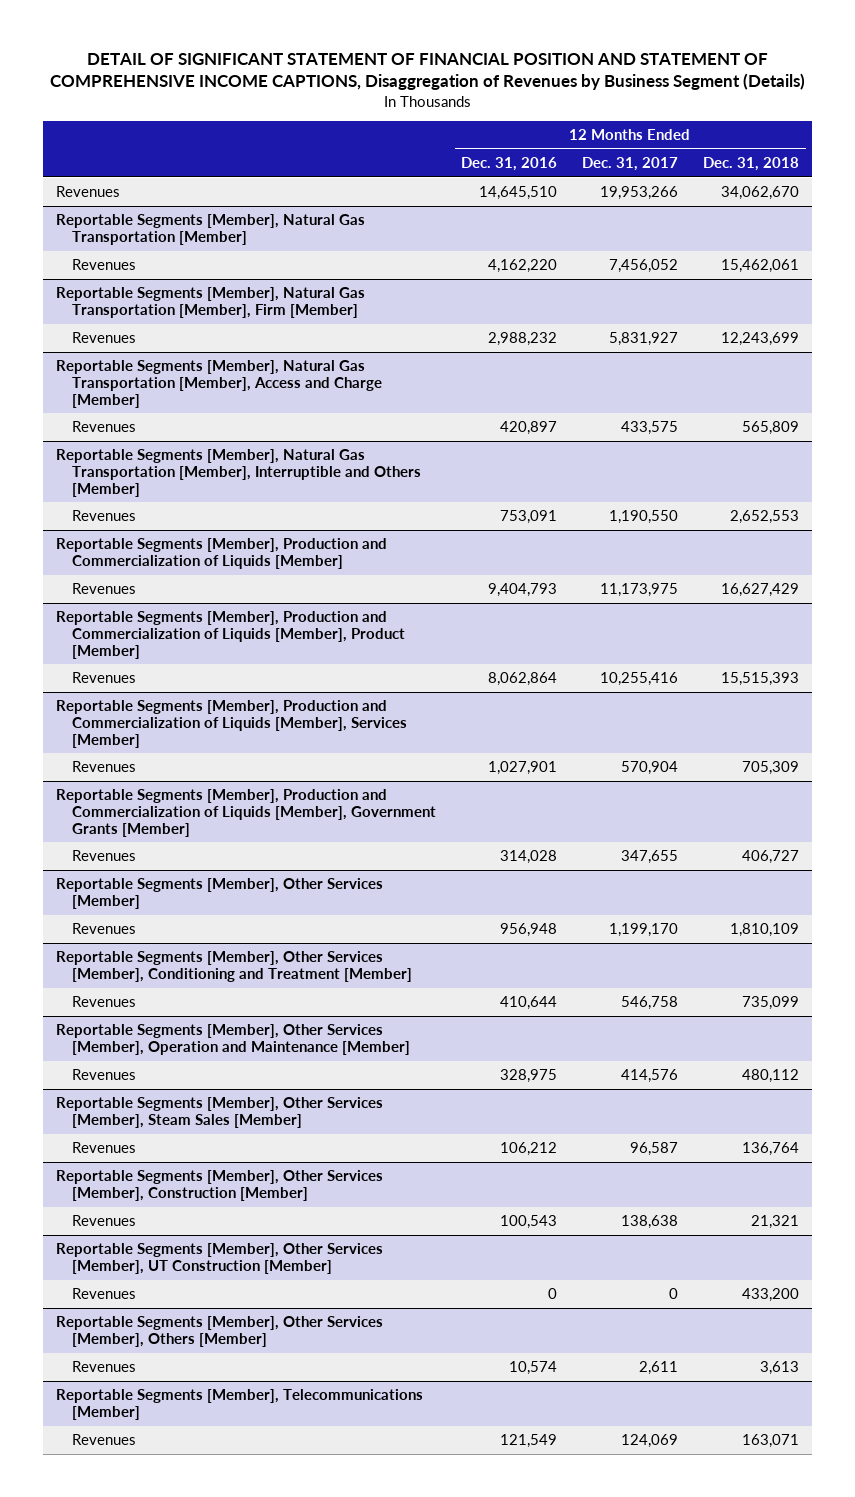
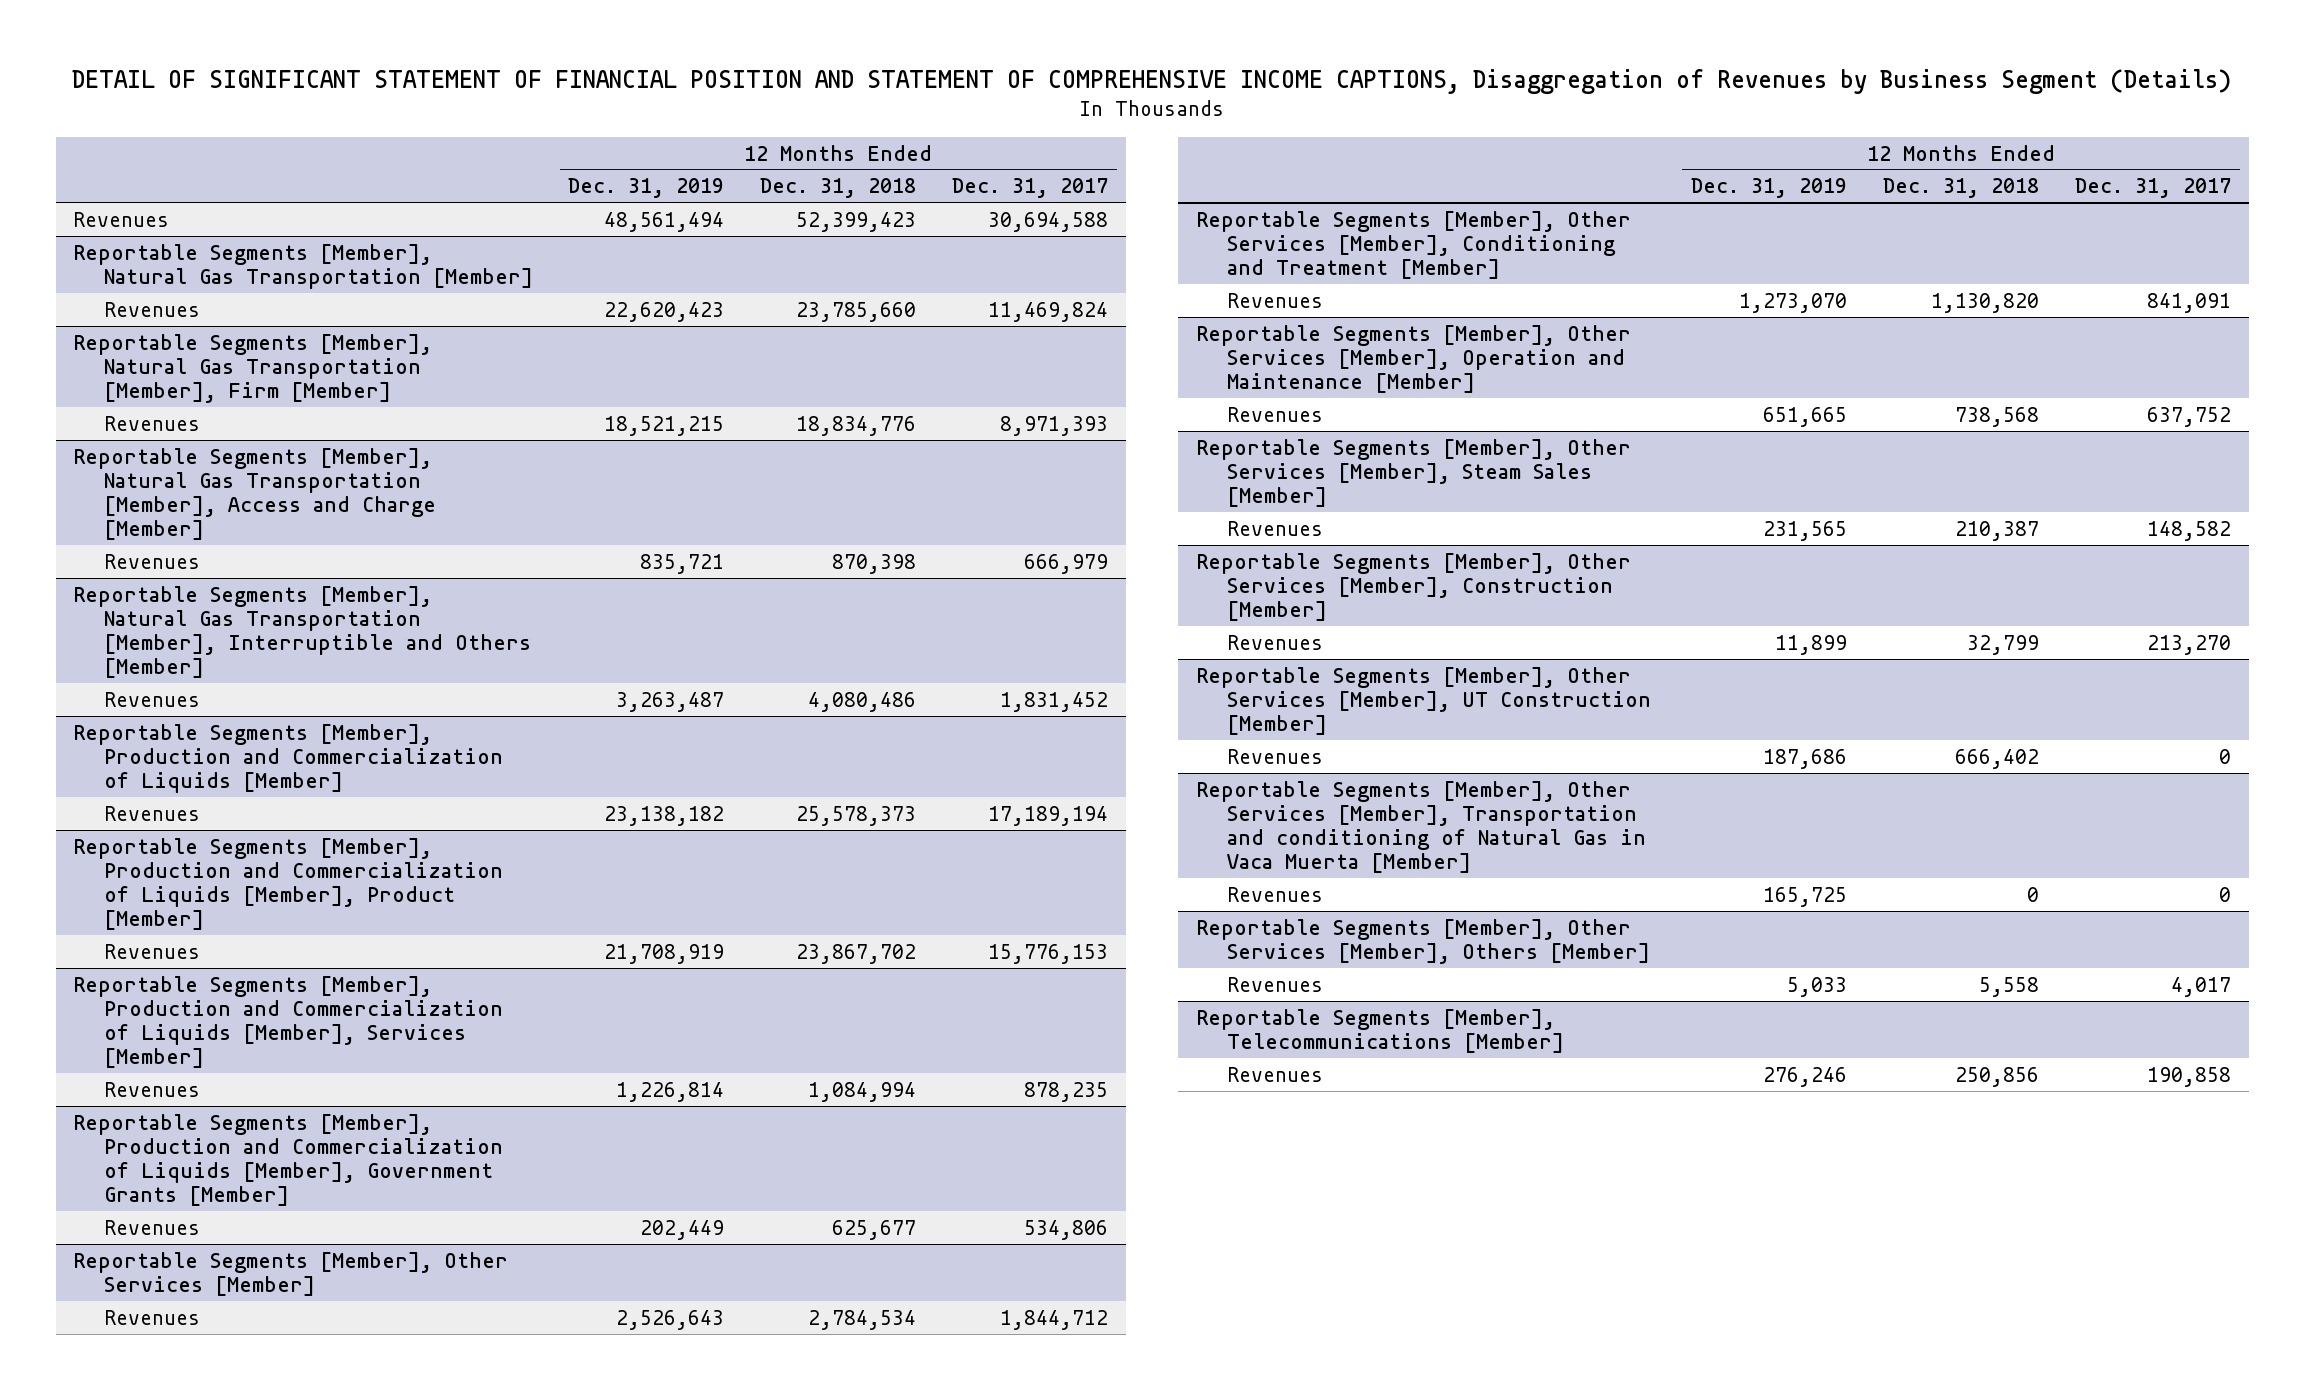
- | 12 Months Ended Dec. 31, 2016 | 12 Months Ended Dec. 31, 2017 | 12 Months Ended Dec. 31, 2018
+ | 12 Months Ended Dec. 31, 2019 | 12 Months Ended Dec. 31, 2018 | 12 Months Ended Dec. 31, 2017
- Revenues | 14,645,510 | 19,953,266 | 34,062,670
+ Revenues | 48,561,494 | 52,399,423 | 30,694,588
@ Reportable Segments [Member], Natural Gas Transportation [Member]
- Revenues | 4,162,220 | 7,456,052 | 15,462,061
+ Revenues | 22,620,423 | 23,785,660 | 11,469,824
@ Reportable Segments [Member], Natural Gas Transportation [Member], Firm [Member]
- Revenues | 2,988,232 | 5,831,927 | 12,243,699
+ Revenues | 18,521,215 | 18,834,776 | 8,971,393
@ Reportable Segments [Member], Natural Gas Transportation [Member], Access and Charge [Member]
- Revenues | 420,897 | 433,575 | 565,809
+ Revenues | 835,721 | 870,398 | 666,979
@ Reportable Segments [Member], Natural Gas Transportation [Member], Interruptible and Others [Member]
- Revenues | 753,091 | 1,190,550 | 2,652,553
+ Revenues | 3,263,487 | 4,080,486 | 1,831,452
@ Reportable Segments [Member], Production and Commercialization of Liquids [Member]
- Revenues | 9,404,793 | 11,173,975 | 16,627,429
+ Revenues | 23,138,182 | 25,578,373 | 17,189,194
@ Reportable Segments [Member], Production and Commercialization of Liquids [Member], Product [Member]
- Revenues | 8,062,864 | 10,255,416 | 15,515,393
+ Revenues | 21,708,919 | 23,867,702 | 15,776,153
@ Reportable Segments [Member], Production and Commercialization of Liquids [Member], Services [Member]
- Revenues | 1,027,901 | 570,904 | 705,309
+ Revenues | 1,226,814 | 1,084,994 | 878,235
@ Reportable Segments [Member], Production and Commercialization of Liquids [Member], Government Grants [Member]
- Revenues | 314,028 | 347,655 | 406,727
+ Revenues | 202,449 | 625,677 | 534,806
@ Reportable Segments [Member], Other Services [Member]
- Revenues | 956,948 | 1,199,170 | 1,810,109
+ Revenues | 2,526,643 | 2,784,534 | 1,844,712
@ Reportable Segments [Member], Other Services [Member], Conditioning and Treatment [Member]
- Revenues | 410,644 | 546,758 | 735,099
+ Revenues | 1,273,070 | 1,130,820 | 841,091
@ Reportable Segments [Member], Other Services [Member], Operation and Maintenance [Member]
- Revenues | 328,975 | 414,576 | 480,112
+ Revenues | 651,665 | 738,568 | 637,752
@ Reportable Segments [Member], Other Services [Member], Steam Sales [Member]
- Revenues | 106,212 | 96,587 | 136,764
+ Revenues | 231,565 | 210,387 | 148,582
@ Reportable Segments [Member], Other Services [Member], Construction [Member]
- Revenues | 100,543 | 138,638 | 21,321
+ Revenues | 11,899 | 32,799 | 213,270
@ Reportable Segments [Member], Other Services [Member], UT Construction [Member]
- Revenues | 0 | 0 | 433,200
+ Revenues | 187,686 | 666,402 | 0
+ Reportable Segments [Member], Other Services [Member], Transportation and conditioning of Natural Gas in Vaca Muerta [Member]
+ Revenues | 165,725 | 0 | 0
@ Reportable Segments [Member], Other Services [Member], Others [Member]
- Revenues | 10,574 | 2,611 | 3,613
+ Revenues | 5,033 | 5,558 | 4,017
@ Reportable Segments [Member], Telecommunications [Member]
- Revenues | 121,549 | 124,069 | 163,071
+ Revenues | 276,246 | 250,856 | 190,858

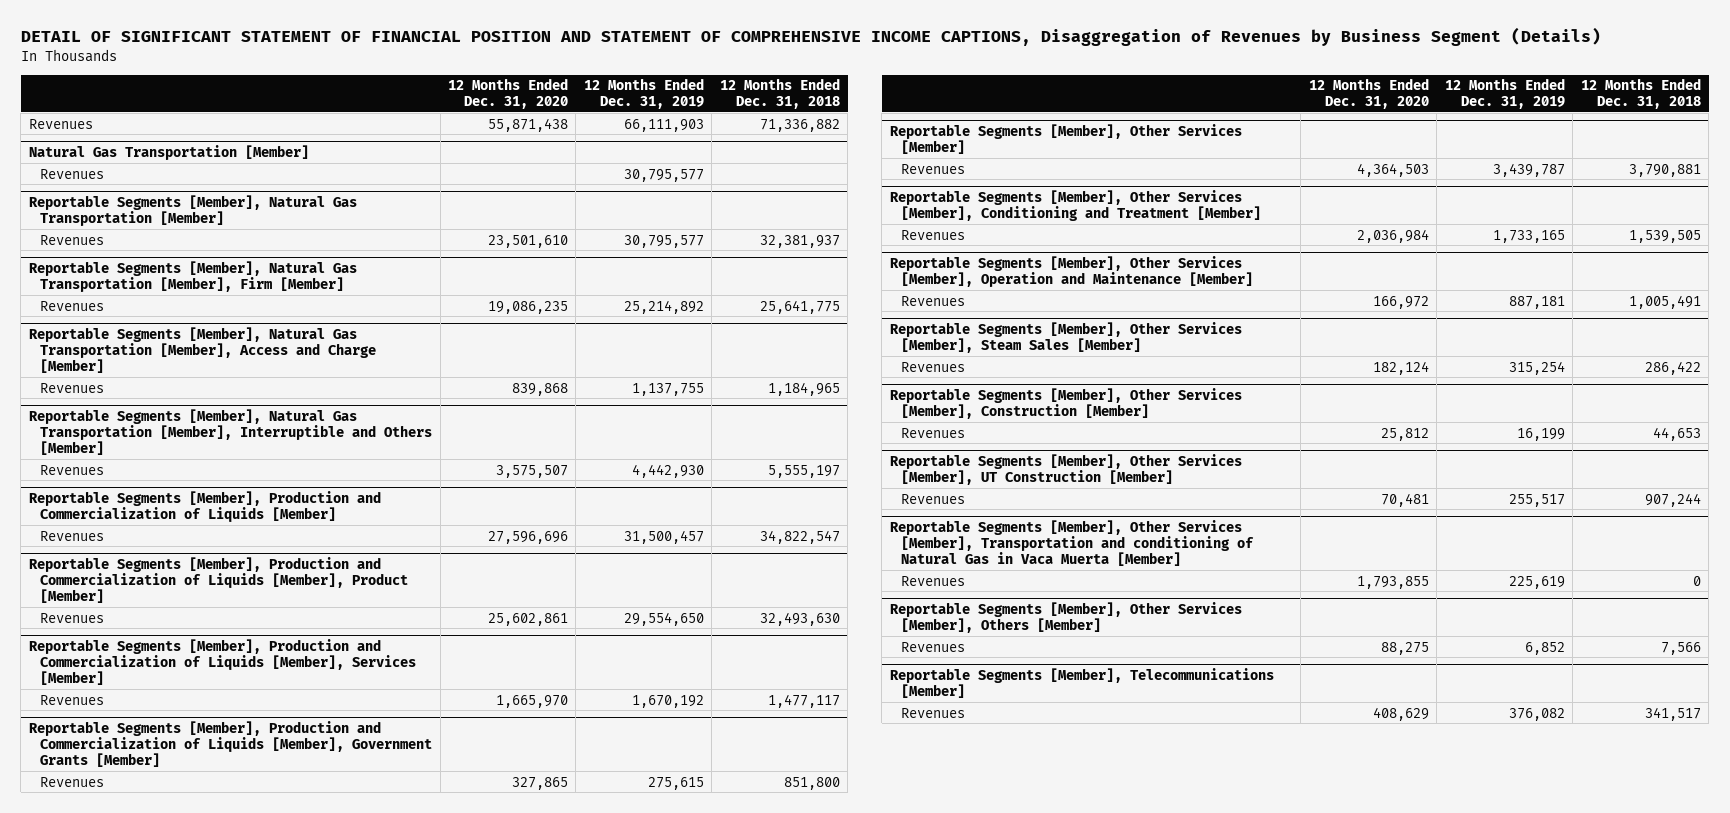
- | 12 Months Ended Dec. 31, 2019 | 12 Months Ended Dec. 31, 2018 | 12 Months Ended Dec. 31, 2017
+ | 12 Months Ended Dec. 31, 2020 | 12 Months Ended Dec. 31, 2019 | 12 Months Ended Dec. 31, 2018
- Revenues | 48,561,494 | 52,399,423 | 30,694,588
+ Revenues | 55,871,438 | 66,111,903 | 71,336,882
+ Natural Gas Transportation [Member]
+ Revenues | | 30,795,577 |
@ Reportable Segments [Member], Natural Gas Transportation [Member]
- Revenues | 22,620,423 | 23,785,660 | 11,469,824
+ Revenues | 23,501,610 | 30,795,577 | 32,381,937
@ Reportable Segments [Member], Natural Gas Transportation [Member], Firm [Member]
- Revenues | 18,521,215 | 18,834,776 | 8,971,393
+ Revenues | 19,086,235 | 25,214,892 | 25,641,775
@ Reportable Segments [Member], Natural Gas Transportation [Member], Access and Charge [Member]
- Revenues | 835,721 | 870,398 | 666,979
+ Revenues | 839,868 | 1,137,755 | 1,184,965
@ Reportable Segments [Member], Natural Gas Transportation [Member], Interruptible and Others [Member]
- Revenues | 3,263,487 | 4,080,486 | 1,831,452
+ Revenues | 3,575,507 | 4,442,930 | 5,555,197
@ Reportable Segments [Member], Production and Commercialization of Liquids [Member]
- Revenues | 23,138,182 | 25,578,373 | 17,189,194
+ Revenues | 27,596,696 | 31,500,457 | 34,822,547
@ Reportable Segments [Member], Production and Commercialization of Liquids [Member], Product [Member]
- Revenues | 21,708,919 | 23,867,702 | 15,776,153
+ Revenues | 25,602,861 | 29,554,650 | 32,493,630
@ Reportable Segments [Member], Production and Commercialization of Liquids [Member], Services [Member]
- Revenues | 1,226,814 | 1,084,994 | 878,235
+ Revenues | 1,665,970 | 1,670,192 | 1,477,117
@ Reportable Segments [Member], Production and Commercialization of Liquids [Member], Government Grants [Member]
- Revenues | 202,449 | 625,677 | 534,806
+ Revenues | 327,865 | 275,615 | 851,800
@ Reportable Segments [Member], Other Services [Member]
- Revenues | 2,526,643 | 2,784,534 | 1,844,712
+ Revenues | 4,364,503 | 3,439,787 | 3,790,881
@ Reportable Segments [Member], Other Services [Member], Conditioning and Treatment [Member]
- Revenues | 1,273,070 | 1,130,820 | 841,091
+ Revenues | 2,036,984 | 1,733,165 | 1,539,505
@ Reportable Segments [Member], Other Services [Member], Operation and Maintenance [Member]
- Revenues | 651,665 | 738,568 | 637,752
+ Revenues | 166,972 | 887,181 | 1,005,491
@ Reportable Segments [Member], Other Services [Member], Steam Sales [Member]
- Revenues | 231,565 | 210,387 | 148,582
+ Revenues | 182,124 | 315,254 | 286,422
@ Reportable Segments [Member], Other Services [Member], Construction [Member]
- Revenues | 11,899 | 32,799 | 213,270
+ Revenues | 25,812 | 16,199 | 44,653
@ Reportable Segments [Member], Other Services [Member], UT Construction [Member]
- Revenues | 187,686 | 666,402 | 0
+ Revenues | 70,481 | 255,517 | 907,244
@ Reportable Segments [Member], Other Services [Member], Transportation and conditioning of Natural Gas in Vaca Muerta [Member]
- Revenues | 165,725 | 0 | 0
+ Revenues | 1,793,855 | 225,619 | 0
@ Reportable Segments [Member], Other Services [Member], Others [Member]
- Revenues | 5,033 | 5,558 | 4,017
+ Revenues | 88,275 | 6,852 | 7,566
@ Reportable Segments [Member], Telecommunications [Member]
- Revenues | 276,246 | 250,856 | 190,858
+ Revenues | 408,629 | 376,082 | 341,517

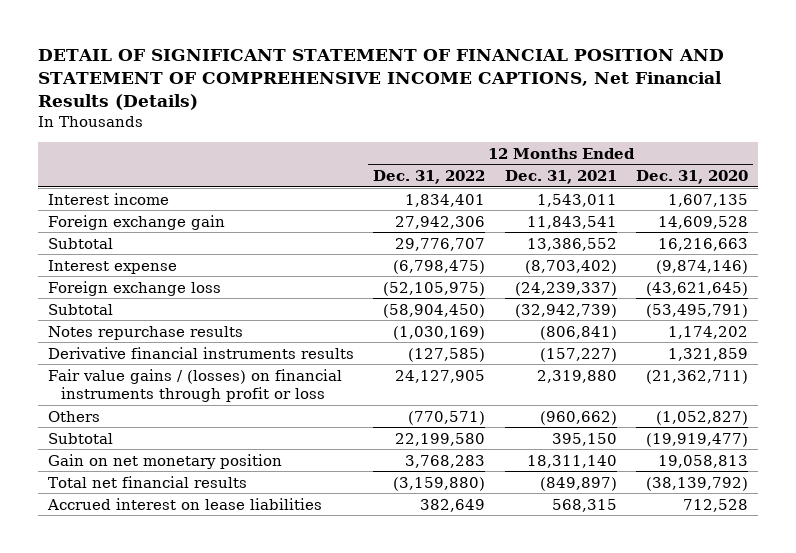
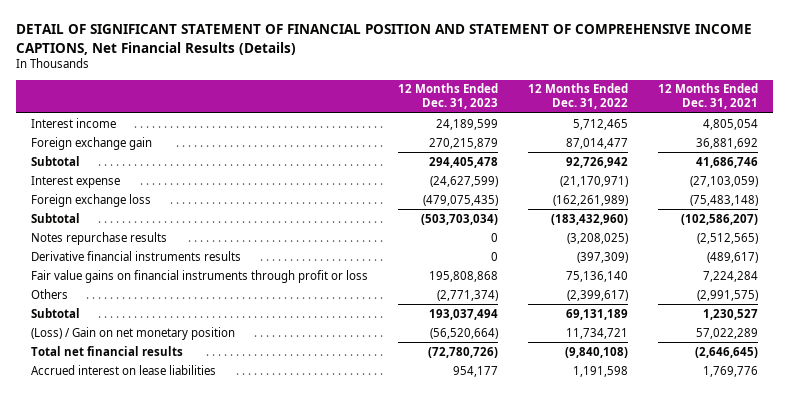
- | 12 Months Ended Dec. 31, 2022 | 12 Months Ended Dec. 31, 2021 | 12 Months Ended Dec. 31, 2020
+ | 12 Months Ended Dec. 31, 2023 | 12 Months Ended Dec. 31, 2022 | 12 Months Ended Dec. 31, 2021
- Interest income | 1,834,401 | 1,543,011 | 1,607,135
- Foreign exchange gain | 27,942,306 | 11,843,541 | 14,609,528
- Subtotal | 29,776,707 | 13,386,552 | 16,216,663
- Interest expense | (6,798,475) | (8,703,402) | (9,874,146)
- Foreign exchange loss | (52,105,975) | (24,239,337) | (43,621,645)
- Subtotal | (58,904,450) | (32,942,739) | (53,495,791)
- Notes repurchase results | (1,030,169) | (806,841) | 1,174,202
- Derivative financial instruments results | (127,585) | (157,227) | 1,321,859
- Fair value gains / (losses) on financial instruments through profit or loss | 24,127,905 | 2,319,880 | (21,362,711)
- Others | (770,571) | (960,662) | (1,052,827)
- Subtotal | 22,199,580 | 395,150 | (19,919,477)
- Gain on net monetary position | 3,768,283 | 18,311,140 | 19,058,813
- Total net financial results | (3,159,880) | (849,897) | (38,139,792)
- Accrued interest on lease liabilities | 382,649 | 568,315 | 712,528
+ Interest income | 24,189,599 | 5,712,465 | 4,805,054
+ Foreign exchange gain | 270,215,879 | 87,014,477 | 36,881,692
+ Subtotal | 294,405,478 | 92,726,942 | 41,686,746
+ Interest expense | (24,627,599) | (21,170,971) | (27,103,059)
+ Foreign exchange loss | (479,075,435) | (162,261,989) | (75,483,148)
+ Subtotal | (503,703,034) | (183,432,960) | (102,586,207)
+ Notes repurchase results | 0 | (3,208,025) | (2,512,565)
+ Derivative financial instruments results | 0 | (397,309) | (489,617)
+ Fair value gains on financial instruments through profit or loss | 195,808,868 | 75,136,140 | 7,224,284
+ Others | (2,771,374) | (2,399,617) | (2,991,575)
+ Subtotal | 193,037,494 | 69,131,189 | 1,230,527
+ (Loss) / Gain on net monetary position | (56,520,664) | 11,734,721 | 57,022,289
+ Total net financial results | (72,780,726) | (9,840,108) | (2,646,645)
+ Accrued interest on lease liabilities | 954,177 | 1,191,598 | 1,769,776

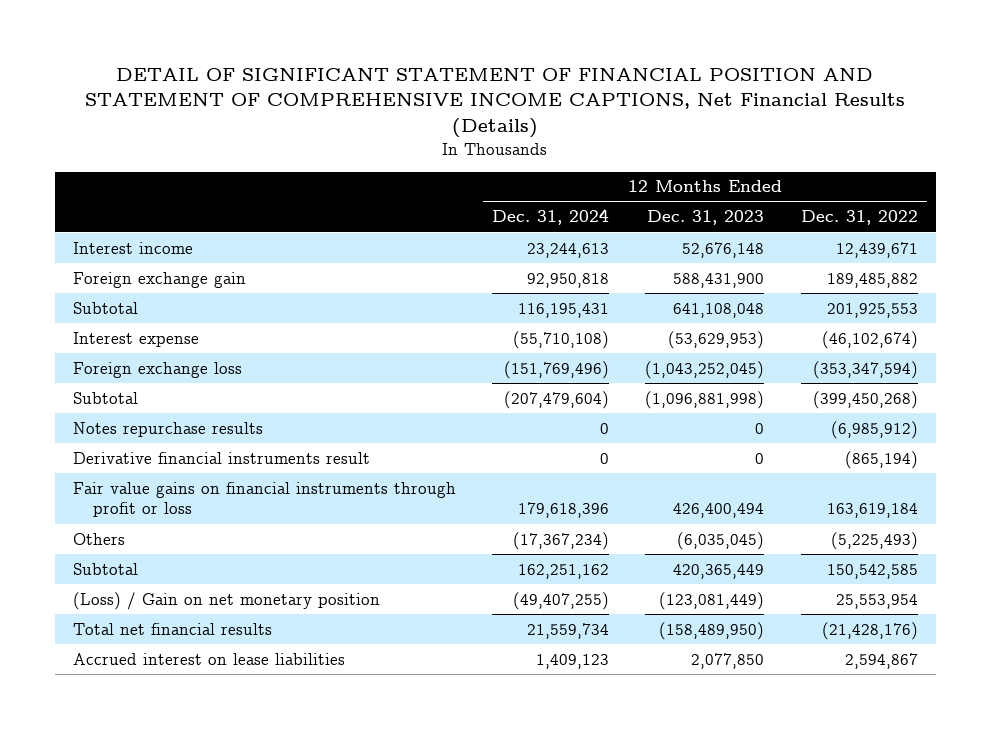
- | 12 Months Ended Dec. 31, 2023 | 12 Months Ended Dec. 31, 2022 | 12 Months Ended Dec. 31, 2021
+ | 12 Months Ended Dec. 31, 2024 | 12 Months Ended Dec. 31, 2023 | 12 Months Ended Dec. 31, 2022
- Interest income | 24,189,599 | 5,712,465 | 4,805,054
- Foreign exchange gain | 270,215,879 | 87,014,477 | 36,881,692
- Subtotal | 294,405,478 | 92,726,942 | 41,686,746
- Interest expense | (24,627,599) | (21,170,971) | (27,103,059)
- Foreign exchange loss | (479,075,435) | (162,261,989) | (75,483,148)
- Subtotal | (503,703,034) | (183,432,960) | (102,586,207)
- Notes repurchase results | 0 | (3,208,025) | (2,512,565)
- Derivative financial instruments results | 0 | (397,309) | (489,617)
- Fair value gains on financial instruments through profit or loss | 195,808,868 | 75,136,140 | 7,224,284
- Others | (2,771,374) | (2,399,617) | (2,991,575)
- Subtotal | 193,037,494 | 69,131,189 | 1,230,527
- (Loss) / Gain on net monetary position | (56,520,664) | 11,734,721 | 57,022,289
- Total net financial results | (72,780,726) | (9,840,108) | (2,646,645)
- Accrued interest on lease liabilities | 954,177 | 1,191,598 | 1,769,776
+ Interest income | 23,244,613 | 52,676,148 | 12,439,671
+ Foreign exchange gain | 92,950,818 | 588,431,900 | 189,485,882
+ Subtotal | 116,195,431 | 641,108,048 | 201,925,553
+ Interest expense | (55,710,108) | (53,629,953) | (46,102,674)
+ Foreign exchange loss | (151,769,496) | (1,043,252,045) | (353,347,594)
+ Subtotal | (207,479,604) | (1,096,881,998) | (399,450,268)
+ Notes repurchase results | 0 | 0 | (6,985,912)
+ Derivative financial instruments result | 0 | 0 | (865,194)
+ Fair value gains on financial instruments through profit or loss | 179,618,396 | 426,400,494 | 163,619,184
+ Others | (17,367,234) | (6,035,045) | (5,225,493)
+ Subtotal | 162,251,162 | 420,365,449 | 150,542,585
+ (Loss) / Gain on net monetary position | (49,407,255) | (123,081,449) | 25,553,954
+ Total net financial results | 21,559,734 | (158,489,950) | (21,428,176)
+ Accrued interest on lease liabilities | 1,409,123 | 2,077,850 | 2,594,867

